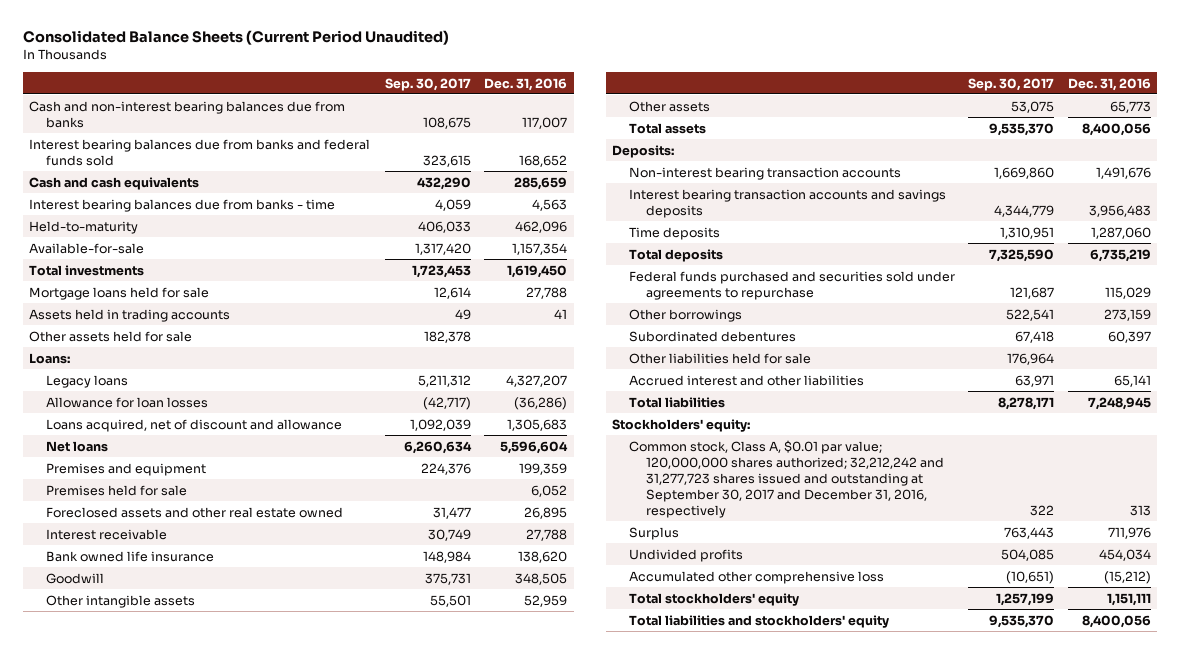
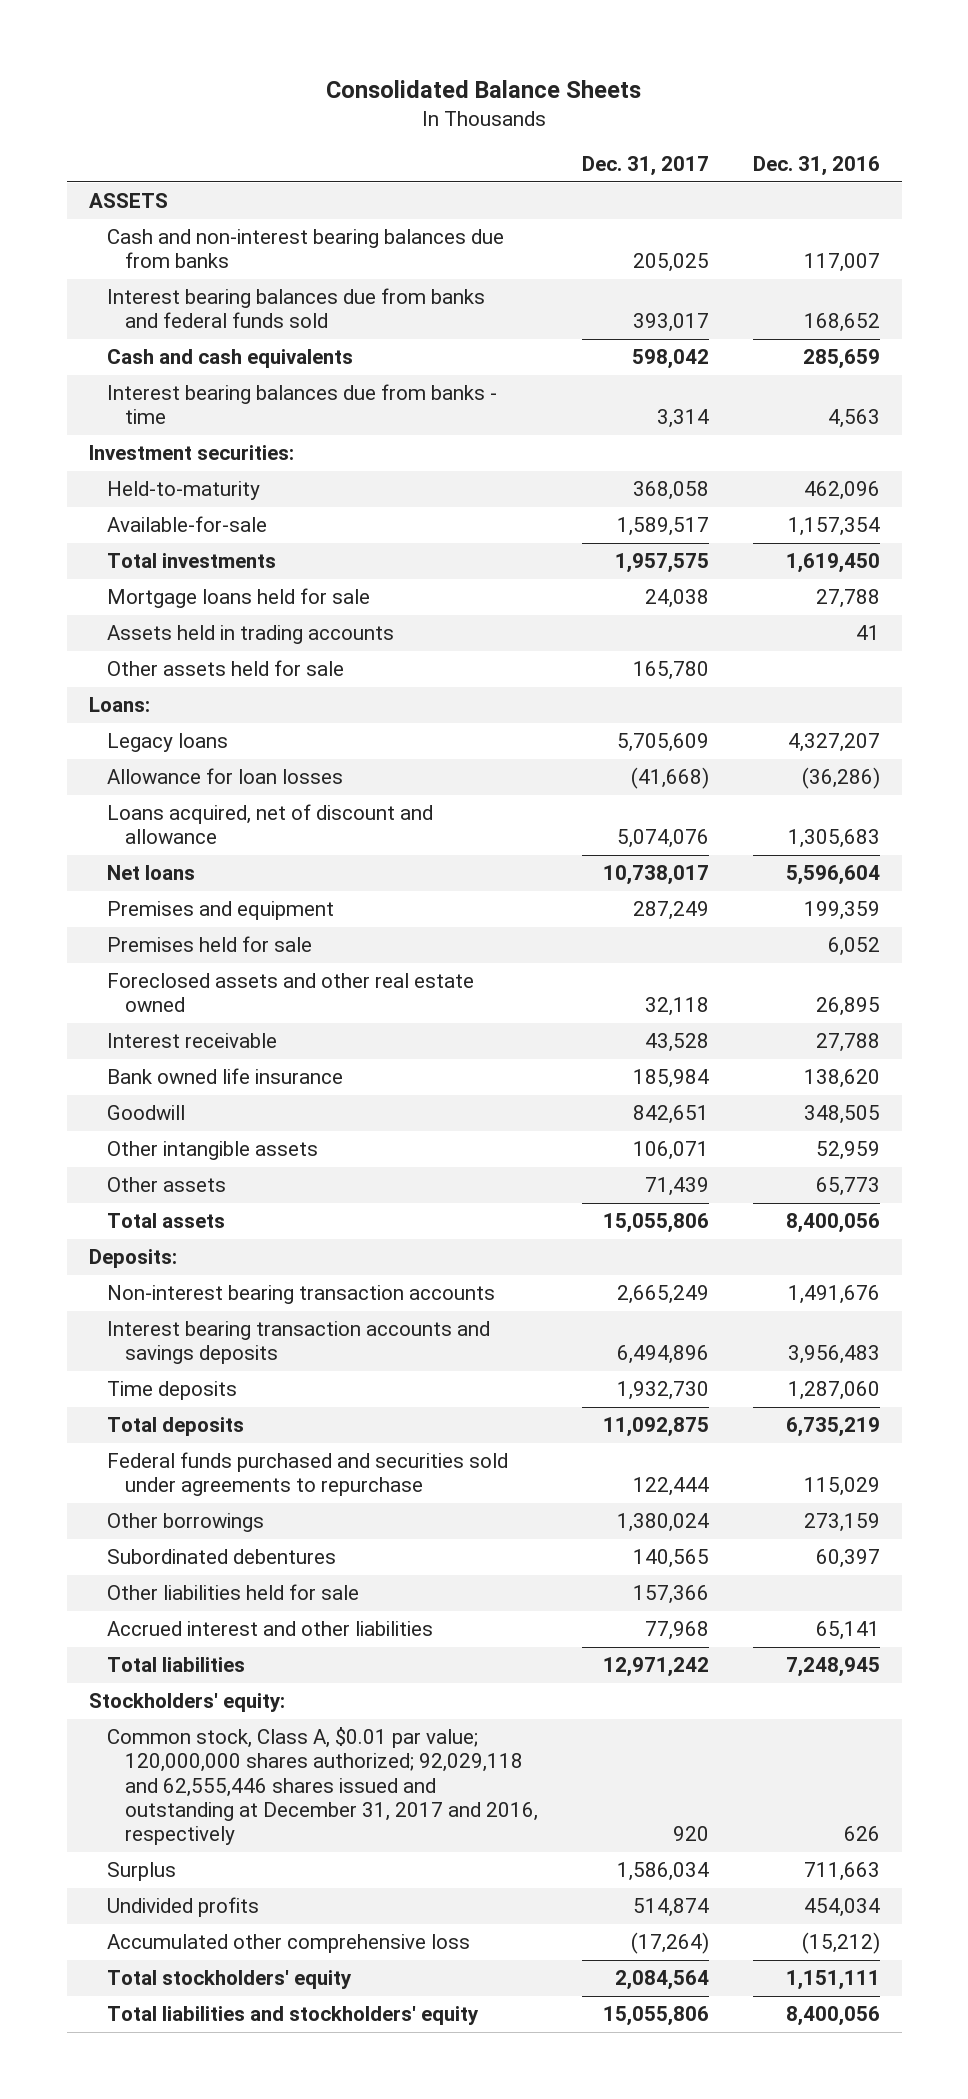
- Consolidated Balance Sheets (Current Period Unaudited)
+ Consolidated Balance Sheets
- | Sep. 30, 2017 | Dec. 31, 2016
+ | Dec. 31, 2017 | Dec. 31, 2016
+ ASSETS
+ Investment securities:
- Common stock, Class A, $0.01 par value; 120,000,000 shares authorized; 32,212,242 and 31,277,723 shares issued and outstanding at September 30, 2017 and December 31, 2016, respectively | 322 | 313
- Surplus | 763,443 | 711,976
+ Common stock, Class A, $0.01 par value; 120,000,000 shares authorized; 92,029,118 and 62,555,446 shares issued and outstanding at December 31, 2017 and 2016, respectively | 920 | 626
+ Surplus | 1,586,034 | 711,663

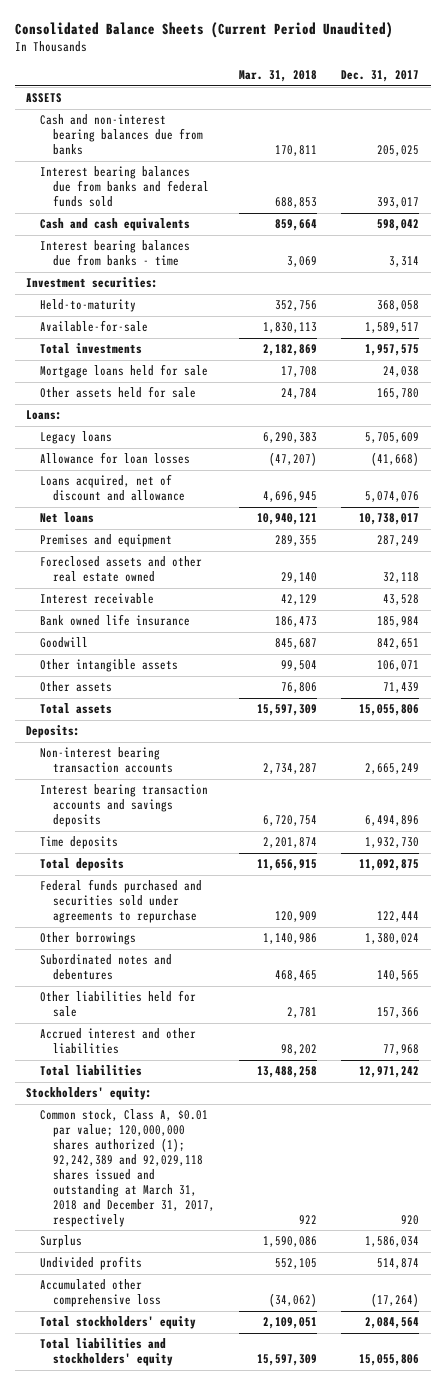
- Consolidated Balance Sheets
+ Consolidated Balance Sheets (Current Period Unaudited)
- | Dec. 31, 2017 | Dec. 31, 2016
+ | Mar. 31, 2018 | Dec. 31, 2017
- Assets held in trading accounts | | 41
- Premises held for sale | | 6,052
- Subordinated debentures | 140,565 | 60,397
+ Subordinated notes and debentures | 468,465 | 140,565
- Common stock, Class A, $0.01 par value; 120,000,000 shares authorized; 92,029,118 and 62,555,446 shares issued and outstanding at December 31, 2017 and 2016, respectively | 920 | 626
+ Common stock, Class A, $0.01 par value; 120,000,000 shares authorized (1); 92,242,389 and 92,029,118 shares issued and outstanding at March 31, 2018 and December 31, 2017, respectively | 922 | 920

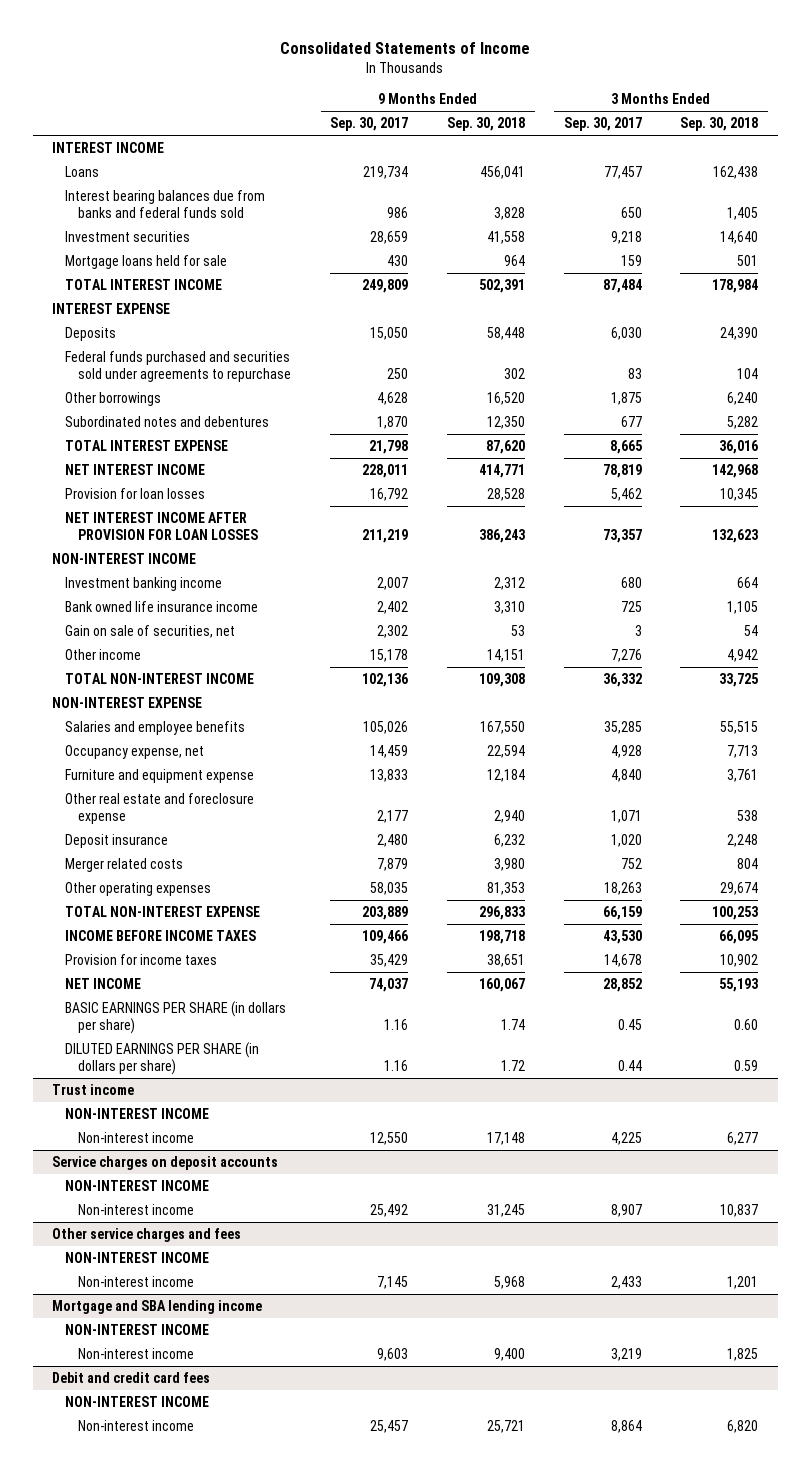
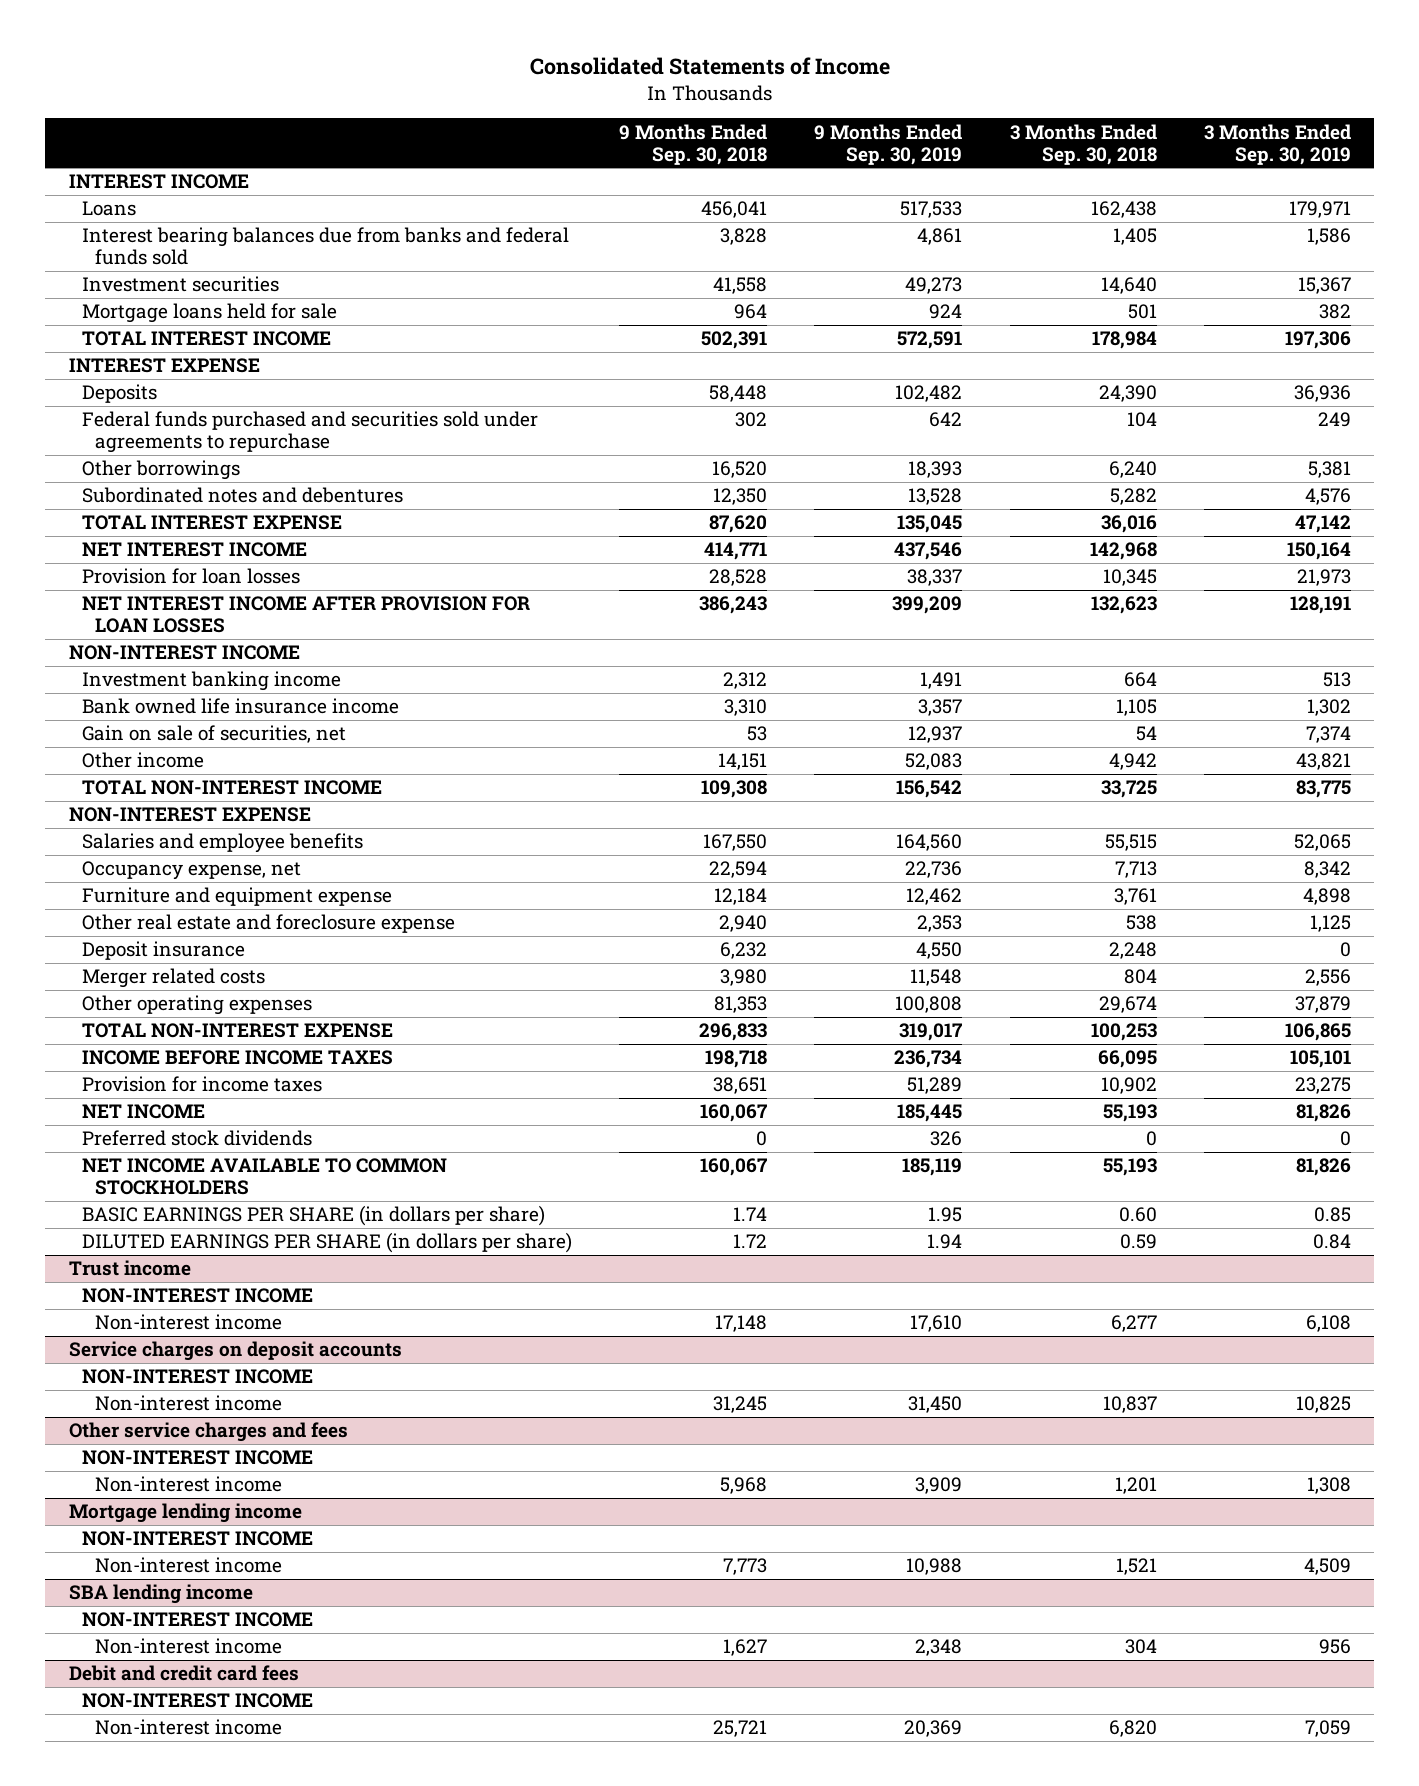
- | 9 Months Ended Sep. 30, 2017 | 9 Months Ended Sep. 30, 2018 | 3 Months Ended Sep. 30, 2017 | 3 Months Ended Sep. 30, 2018
+ | 9 Months Ended Sep. 30, 2018 | 9 Months Ended Sep. 30, 2019 | 3 Months Ended Sep. 30, 2018 | 3 Months Ended Sep. 30, 2019
+ Preferred stock dividends | 0 | 326 | 0 | 0
+ NET INCOME AVAILABLE TO COMMON STOCKHOLDERS | 160,067 | 185,119 | 55,193 | 81,826
- Mortgage and SBA lending income
+ Mortgage lending income
- Non-interest income | 9,603 | 9,400 | 3,219 | 1,825
+ Non-interest income | 7,773 | 10,988 | 1,521 | 4,509
+ SBA lending income
+ NON-INTEREST INCOME
+ Non-interest income | 1,627 | 2,348 | 304 | 956

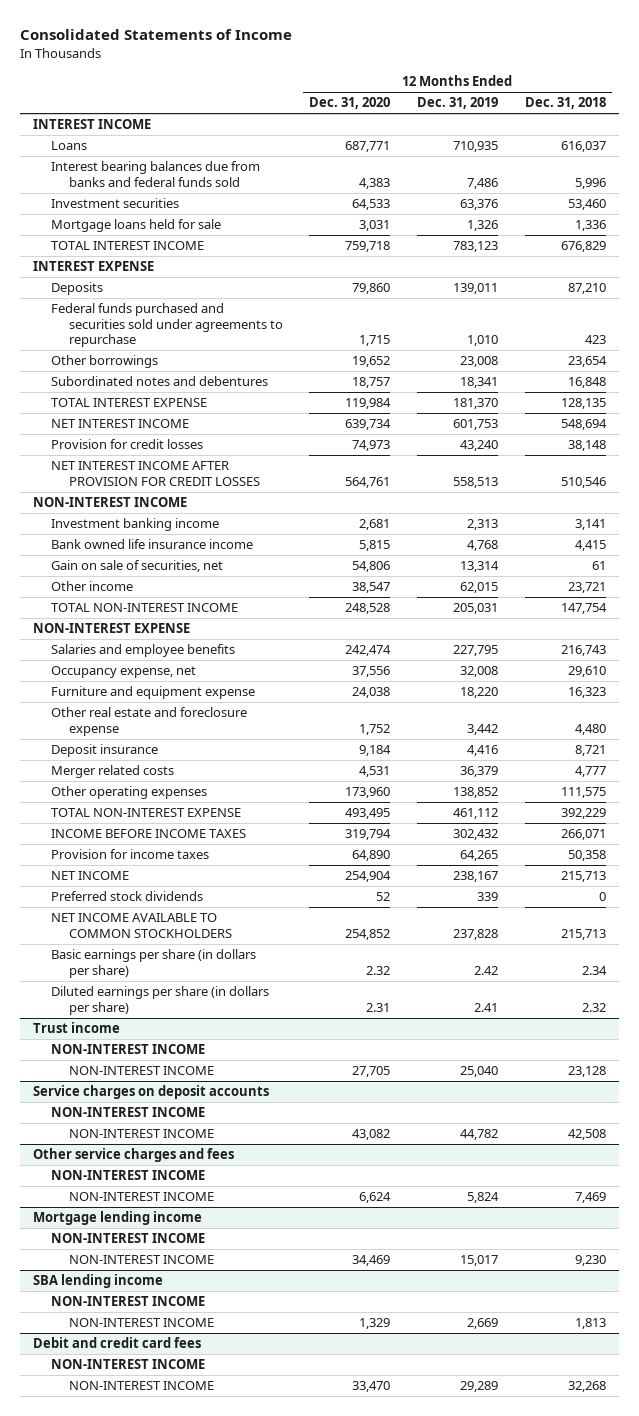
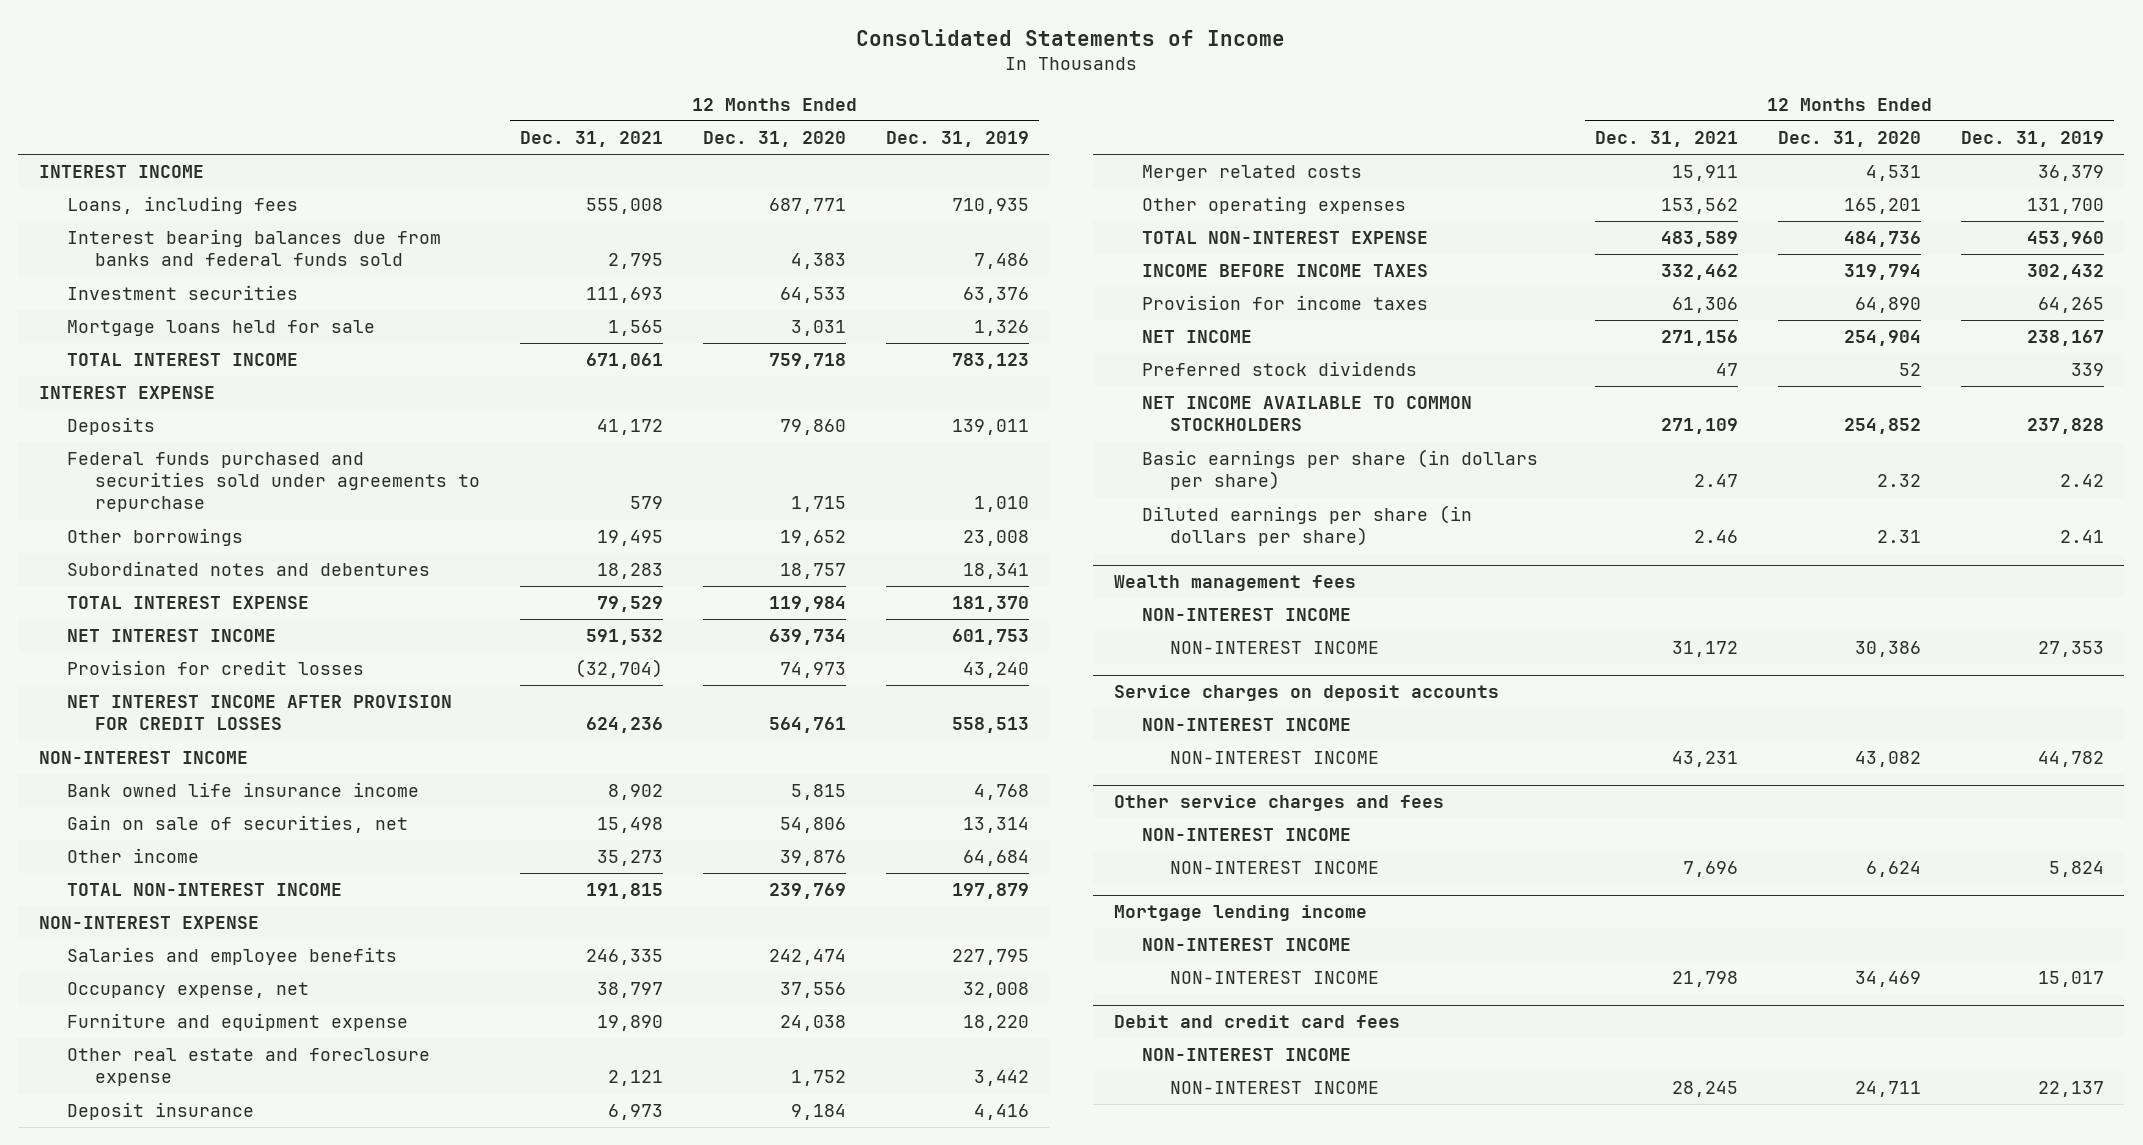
- | 12 Months Ended Dec. 31, 2020 | 12 Months Ended Dec. 31, 2019 | 12 Months Ended Dec. 31, 2018
+ | 12 Months Ended Dec. 31, 2021 | 12 Months Ended Dec. 31, 2020 | 12 Months Ended Dec. 31, 2019
- Loans | 687,771 | 710,935 | 616,037
+ Loans, including fees | 555,008 | 687,771 | 710,935
- Investment banking income | 2,681 | 2,313 | 3,141
- Other income | 38,547 | 62,015 | 23,721
- TOTAL NON-INTEREST INCOME | 248,528 | 205,031 | 147,754
+ Other income | 35,273 | 39,876 | 64,684
+ TOTAL NON-INTEREST INCOME | 191,815 | 239,769 | 197,879
- Other operating expenses | 173,960 | 138,852 | 111,575
- TOTAL NON-INTEREST EXPENSE | 493,495 | 461,112 | 392,229
+ Other operating expenses | 153,562 | 165,201 | 131,700
+ TOTAL NON-INTEREST EXPENSE | 483,589 | 484,736 | 453,960
- Trust income
+ Wealth management fees
- NON-INTEREST INCOME | 27,705 | 25,040 | 23,128
+ NON-INTEREST INCOME | 31,172 | 30,386 | 27,353
- SBA lending income
- NON-INTEREST INCOME
- NON-INTEREST INCOME | 1,329 | 2,669 | 1,813
@ Debit and credit card fees
- NON-INTEREST INCOME | 33,470 | 29,289 | 32,268
+ NON-INTEREST INCOME | 28,245 | 24,711 | 22,137

